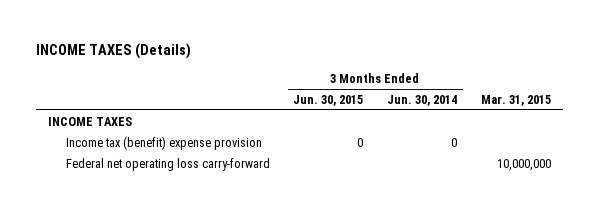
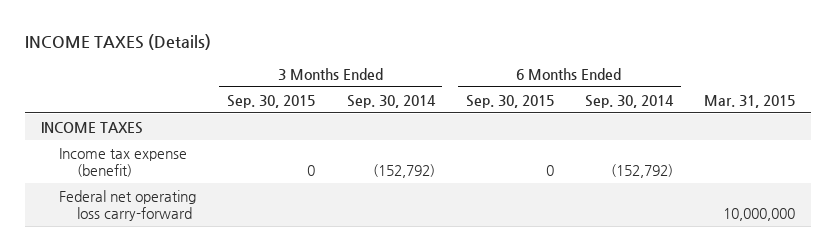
- | 3 Months Ended Jun. 30, 2015 | 3 Months Ended Jun. 30, 2014 | Mar. 31, 2015
+ | 3 Months Ended Sep. 30, 2015 | 3 Months Ended Sep. 30, 2014 | 6 Months Ended Sep. 30, 2015 | 6 Months Ended Sep. 30, 2014 | Mar. 31, 2015
- Income tax (benefit) expense provision | 0 | 0 |
+ Income tax expense (benefit) | 0 | (152,792) | 0 | (152,792) |

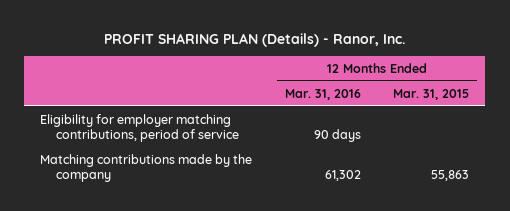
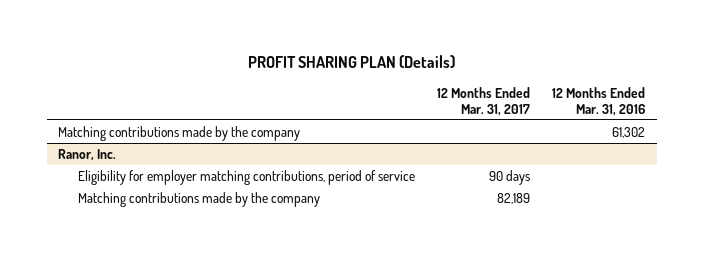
- PROFIT SHARING PLAN (Details) - Ranor, Inc.
+ PROFIT SHARING PLAN (Details)
- | 12 Months Ended Mar. 31, 2016 | 12 Months Ended Mar. 31, 2015
+ | 12 Months Ended Mar. 31, 2017 | 12 Months Ended Mar. 31, 2016
- Eligibility for employer matching contributions, period of service | 90 days |
+ Ranor, Inc.
+ Eligibility for employer matching contributions, period of service | 90 days |
+ Matching contributions made by the company | 82,189 |

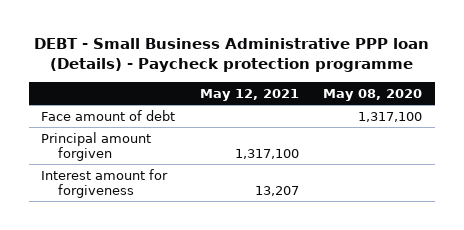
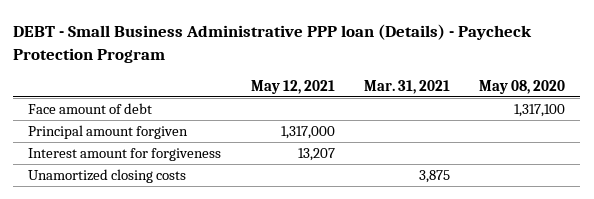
- DEBT - Small Business Administrative PPP loan (Details) - Paycheck protection programme
+ DEBT - Small Business Administrative PPP loan (Details) - Paycheck Protection Program
- | May 12, 2021 | May 08, 2020
+ | May 12, 2021 | Mar. 31, 2021 | May 08, 2020
- Principal amount forgiven | 1,317,100 |
+ Principal amount forgiven | 1,317,000 | |
+ Unamortized closing costs | | 3,875 |

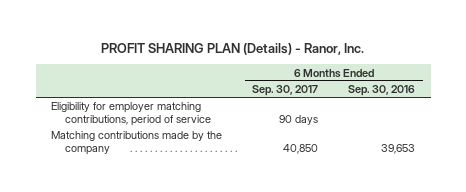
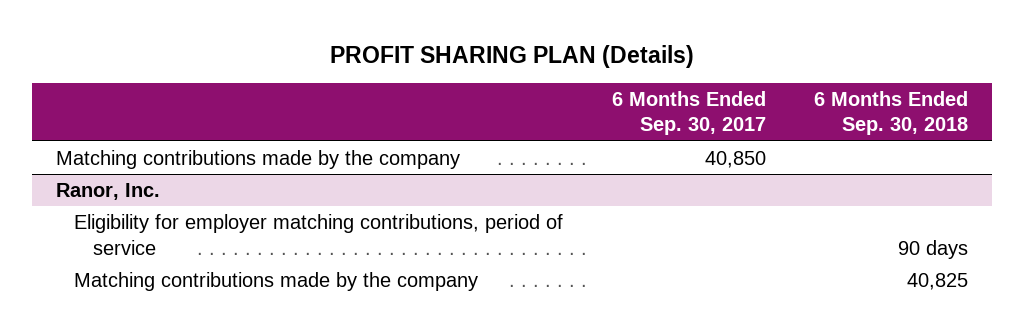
- PROFIT SHARING PLAN (Details) - Ranor, Inc.
+ PROFIT SHARING PLAN (Details)
- | 6 Months Ended Sep. 30, 2017 | 6 Months Ended Sep. 30, 2016
+ | 6 Months Ended Sep. 30, 2017 | 6 Months Ended Sep. 30, 2018
- Eligibility for employer matching contributions, period of service | 90 days |
+ Ranor, Inc.
+ Eligibility for employer matching contributions, period of service | | 90 days
+ Matching contributions made by the company | | 40,825

